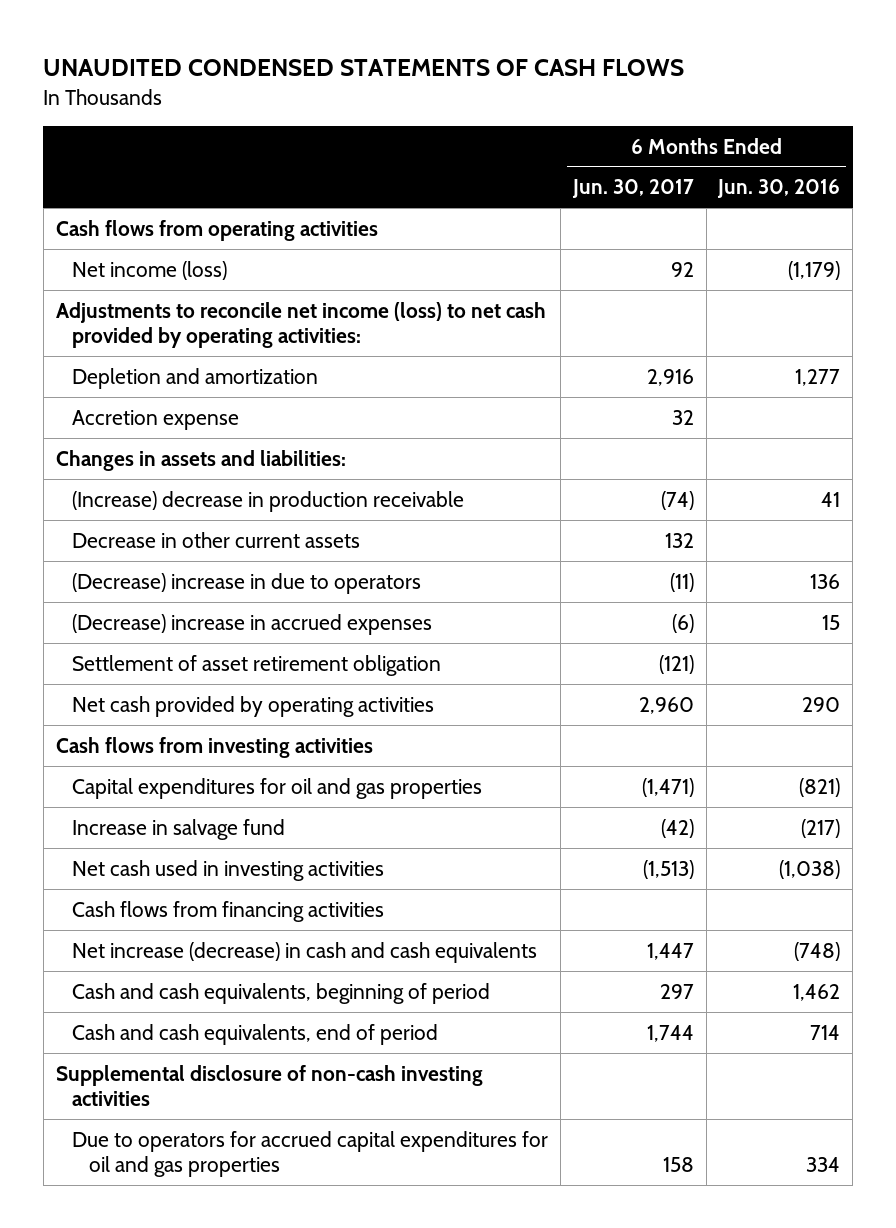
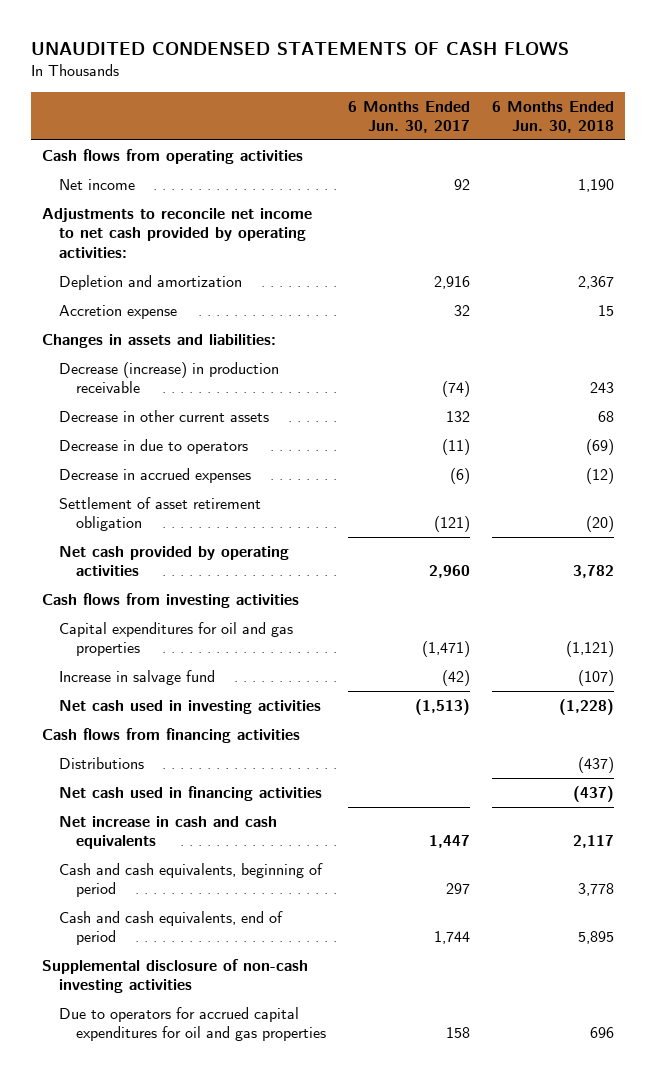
- | 6 Months Ended Jun. 30, 2017 | 6 Months Ended Jun. 30, 2016
+ | 6 Months Ended Jun. 30, 2017 | 6 Months Ended Jun. 30, 2018
- Net income (loss) | 92 | (1,179)
- Adjustments to reconcile net income (loss) to net cash provided by operating activities:
+ Net income | 92 | 1,190
+ Adjustments to reconcile net income to net cash provided by operating activities:
- (Increase) decrease in production receivable | (74) | 41
+ Decrease (increase) in production receivable | (74) | 243
- (Decrease) increase in due to operators | (11) | 136
- (Decrease) increase in accrued expenses | (6) | 15
+ Decrease in due to operators | (11) | (69)
+ Decrease in accrued expenses | (6) | (12)
- Net increase (decrease) in cash and cash equivalents | 1,447 | (748)
+ Distributions | | (437)
+ Net cash used in financing activities | | (437)
+ Net increase in cash and cash equivalents | 1,447 | 2,117

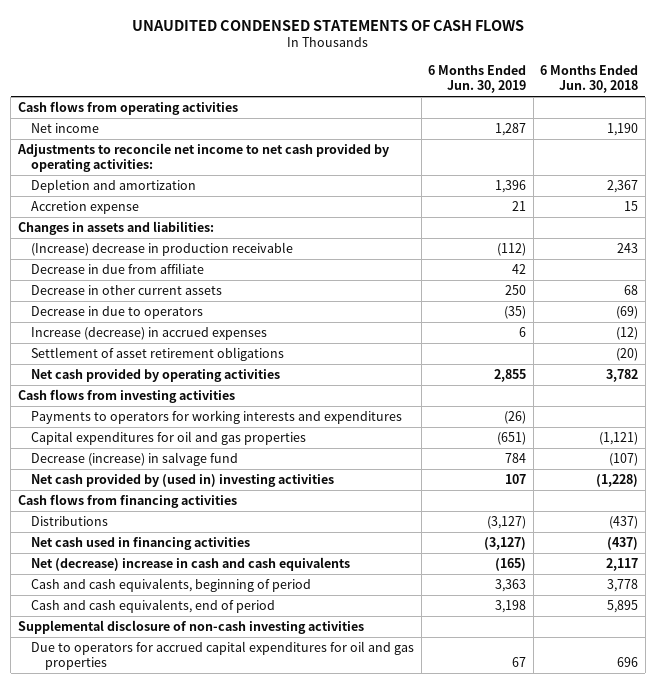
- | 6 Months Ended Jun. 30, 2017 | 6 Months Ended Jun. 30, 2018
+ | 6 Months Ended Jun. 30, 2019 | 6 Months Ended Jun. 30, 2018
- Decrease (increase) in production receivable | (74) | 243
+ (Increase) decrease in production receivable | (112) | 243
+ Decrease in due from affiliate | 42 |
- Decrease in accrued expenses | (6) | (12)
- Settlement of asset retirement obligation | (121) | (20)
+ Increase (decrease) in accrued expenses | 6 | (12)
+ Settlement of asset retirement obligations | | (20)
+ Payments to operators for working interests and expenditures | (26) |
- Increase in salvage fund | (42) | (107)
- Net cash used in investing activities | (1,513) | (1,228)
+ Decrease (increase) in salvage fund | 784 | (107)
+ Net cash provided by (used in) investing activities | 107 | (1,228)
- Net increase in cash and cash equivalents | 1,447 | 2,117
+ Net (decrease) increase in cash and cash equivalents | (165) | 2,117

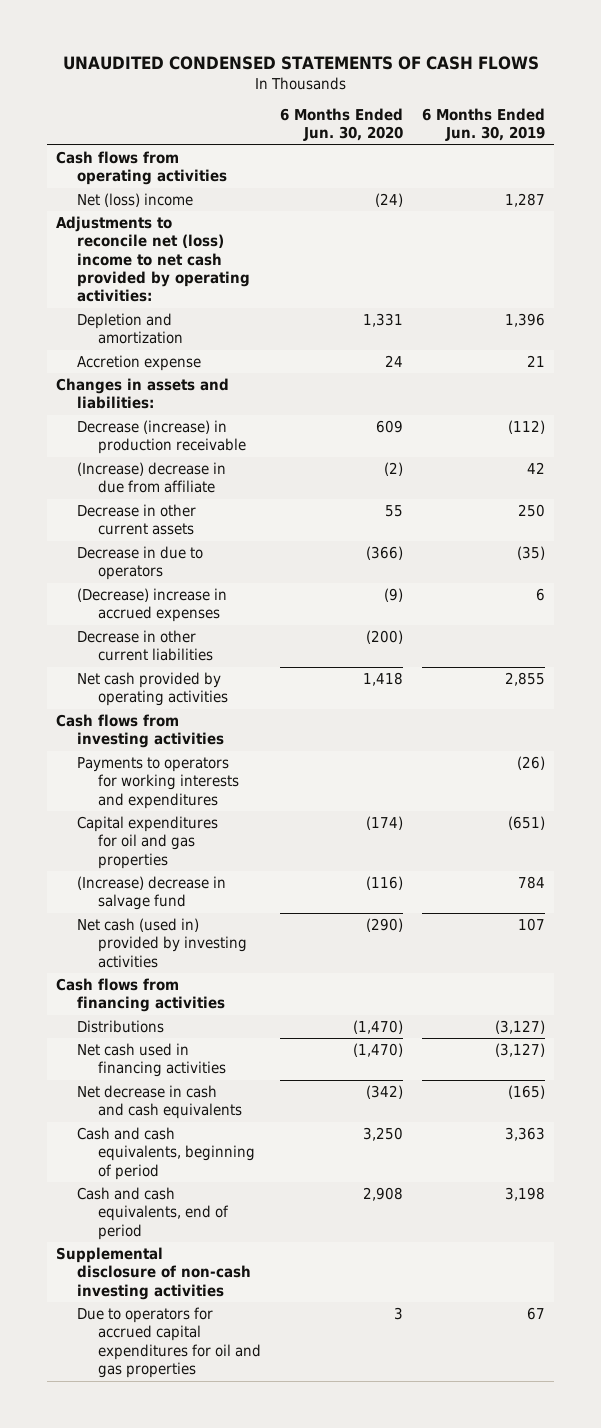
- | 6 Months Ended Jun. 30, 2019 | 6 Months Ended Jun. 30, 2018
+ | 6 Months Ended Jun. 30, 2020 | 6 Months Ended Jun. 30, 2019
- Net income | 1,287 | 1,190
- Adjustments to reconcile net income to net cash provided by operating activities:
+ Net (loss) income | (24) | 1,287
+ Adjustments to reconcile net (loss) income to net cash provided by operating activities:
- (Increase) decrease in production receivable | (112) | 243
- Decrease in due from affiliate | 42 |
+ Decrease (increase) in production receivable | 609 | (112)
+ (Increase) decrease in due from affiliate | (2) | 42
- Increase (decrease) in accrued expenses | 6 | (12)
- Settlement of asset retirement obligations | | (20)
+ (Decrease) increase in accrued expenses | (9) | 6
+ Decrease in other current liabilities | (200) |
- Decrease (increase) in salvage fund | 784 | (107)
- Net cash provided by (used in) investing activities | 107 | (1,228)
+ (Increase) decrease in salvage fund | (116) | 784
+ Net cash (used in) provided by investing activities | (290) | 107
- Net (decrease) increase in cash and cash equivalents | (165) | 2,117
+ Net decrease in cash and cash equivalents | (342) | (165)

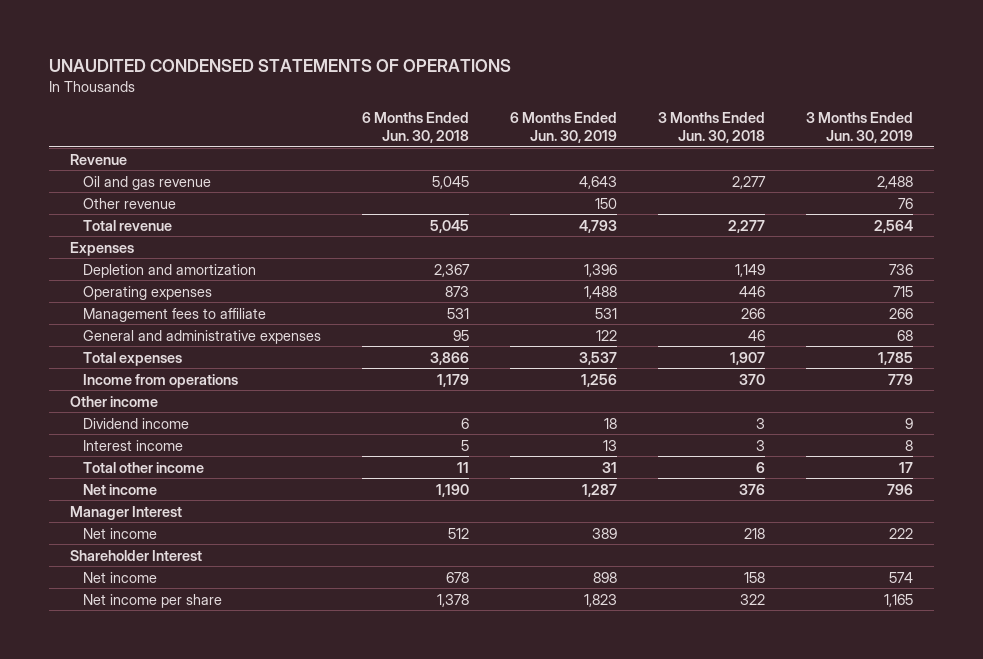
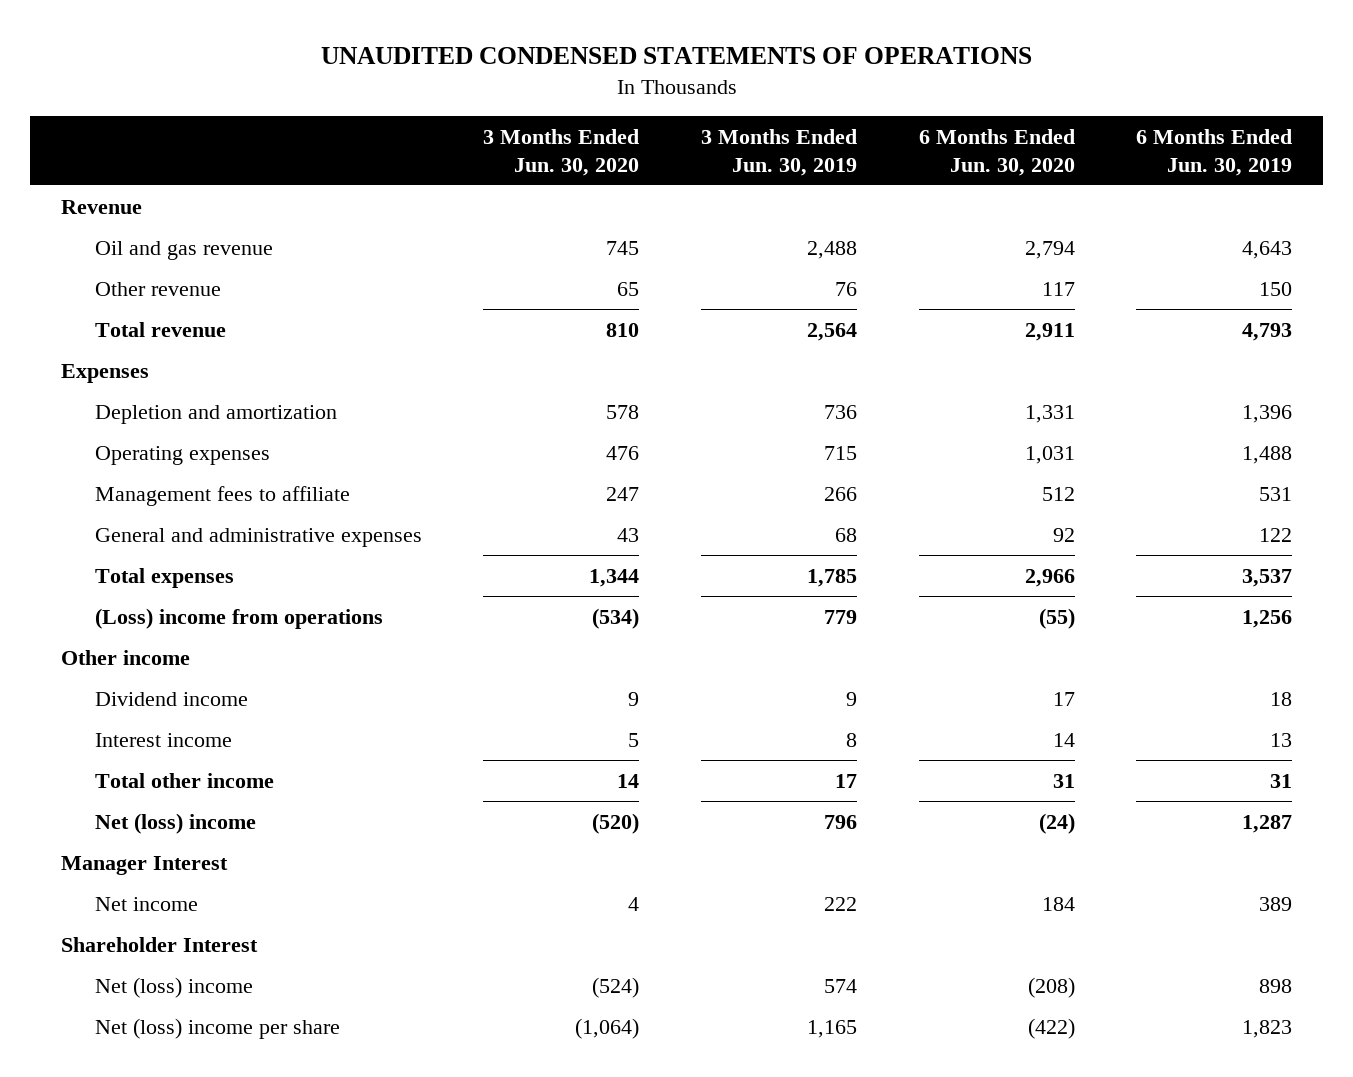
- | 6 Months Ended Jun. 30, 2018 | 6 Months Ended Jun. 30, 2019 | 3 Months Ended Jun. 30, 2018 | 3 Months Ended Jun. 30, 2019
+ | 3 Months Ended Jun. 30, 2020 | 3 Months Ended Jun. 30, 2019 | 6 Months Ended Jun. 30, 2020 | 6 Months Ended Jun. 30, 2019
- Income from operations | 1,179 | 1,256 | 370 | 779
+ (Loss) income from operations | (534) | 779 | (55) | 1,256
- Net income | 1,190 | 1,287 | 376 | 796
+ Net (loss) income | (520) | 796 | (24) | 1,287
- Net income | 678 | 898 | 158 | 574
- Net income per share | 1,378 | 1,823 | 322 | 1,165
+ Net (loss) income | (524) | 574 | (208) | 898
+ Net (loss) income per share | (1,064) | 1,165 | (422) | 1,823

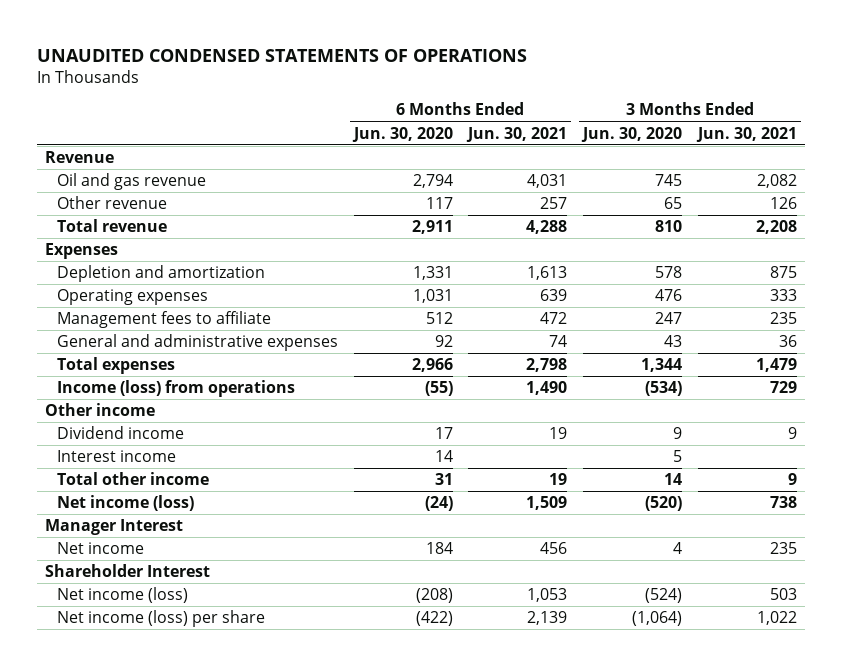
- | 3 Months Ended Jun. 30, 2020 | 3 Months Ended Jun. 30, 2019 | 6 Months Ended Jun. 30, 2020 | 6 Months Ended Jun. 30, 2019
+ | 6 Months Ended Jun. 30, 2020 | 6 Months Ended Jun. 30, 2021 | 3 Months Ended Jun. 30, 2020 | 3 Months Ended Jun. 30, 2021
- (Loss) income from operations | (534) | 779 | (55) | 1,256
+ Income (loss) from operations | (55) | 1,490 | (534) | 729
- Net (loss) income | (520) | 796 | (24) | 1,287
+ Net income (loss) | (24) | 1,509 | (520) | 738
- Net (loss) income | (524) | 574 | (208) | 898
- Net (loss) income per share | (1,064) | 1,165 | (422) | 1,823
+ Net income (loss) | (208) | 1,053 | (524) | 503
+ Net income (loss) per share | (422) | 2,139 | (1,064) | 1,022

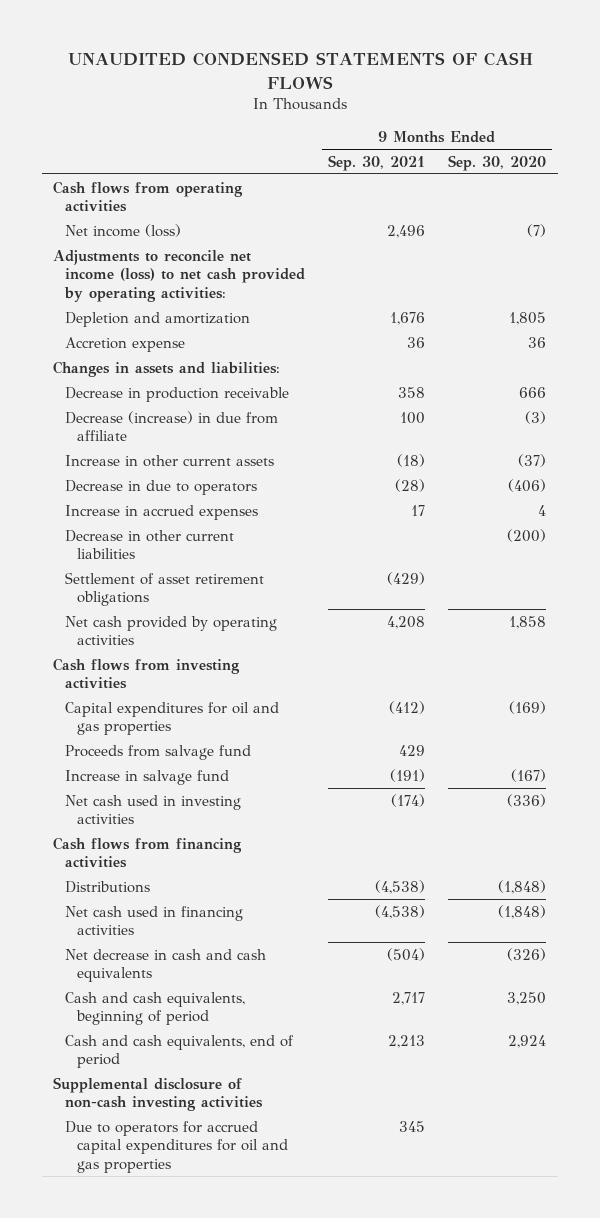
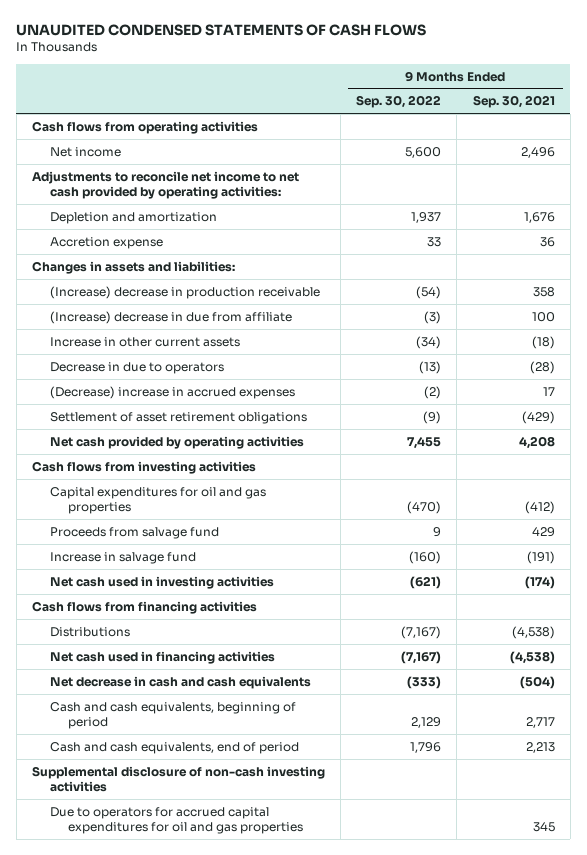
- | 9 Months Ended Sep. 30, 2021 | 9 Months Ended Sep. 30, 2020
+ | 9 Months Ended Sep. 30, 2022 | 9 Months Ended Sep. 30, 2021
- Net income (loss) | 2,496 | (7)
- Adjustments to reconcile net income (loss) to net cash provided by operating activities:
+ Net income | 5,600 | 2,496
+ Adjustments to reconcile net income to net cash provided by operating activities:
- Decrease in production receivable | 358 | 666
- Decrease (increase) in due from affiliate | 100 | (3)
+ (Increase) decrease in production receivable | (54) | 358
+ (Increase) decrease in due from affiliate | (3) | 100
- Increase in accrued expenses | 17 | 4
- Decrease in other current liabilities | | (200)
+ (Decrease) increase in accrued expenses | (2) | 17

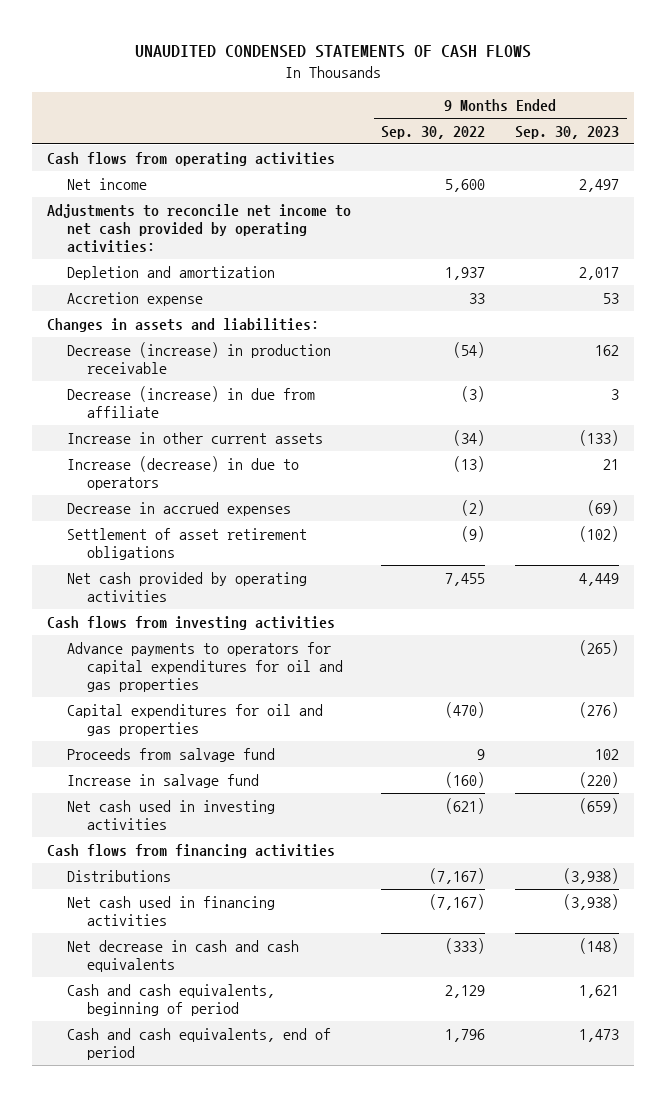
- | 9 Months Ended Sep. 30, 2022 | 9 Months Ended Sep. 30, 2021
+ | 9 Months Ended Sep. 30, 2022 | 9 Months Ended Sep. 30, 2023
- (Increase) decrease in production receivable | (54) | 358
- (Increase) decrease in due from affiliate | (3) | 100
+ Decrease (increase) in production receivable | (54) | 162
+ Decrease (increase) in due from affiliate | (3) | 3
- Decrease in due to operators | (13) | (28)
- (Decrease) increase in accrued expenses | (2) | 17
+ Increase (decrease) in due to operators | (13) | 21
+ Decrease in accrued expenses | (2) | (69)
+ Advance payments to operators for capital expenditures for oil and gas properties | | (265)
- Supplemental disclosure of non-cash investing activities
- Due to operators for accrued capital expenditures for oil and gas properties | | 345

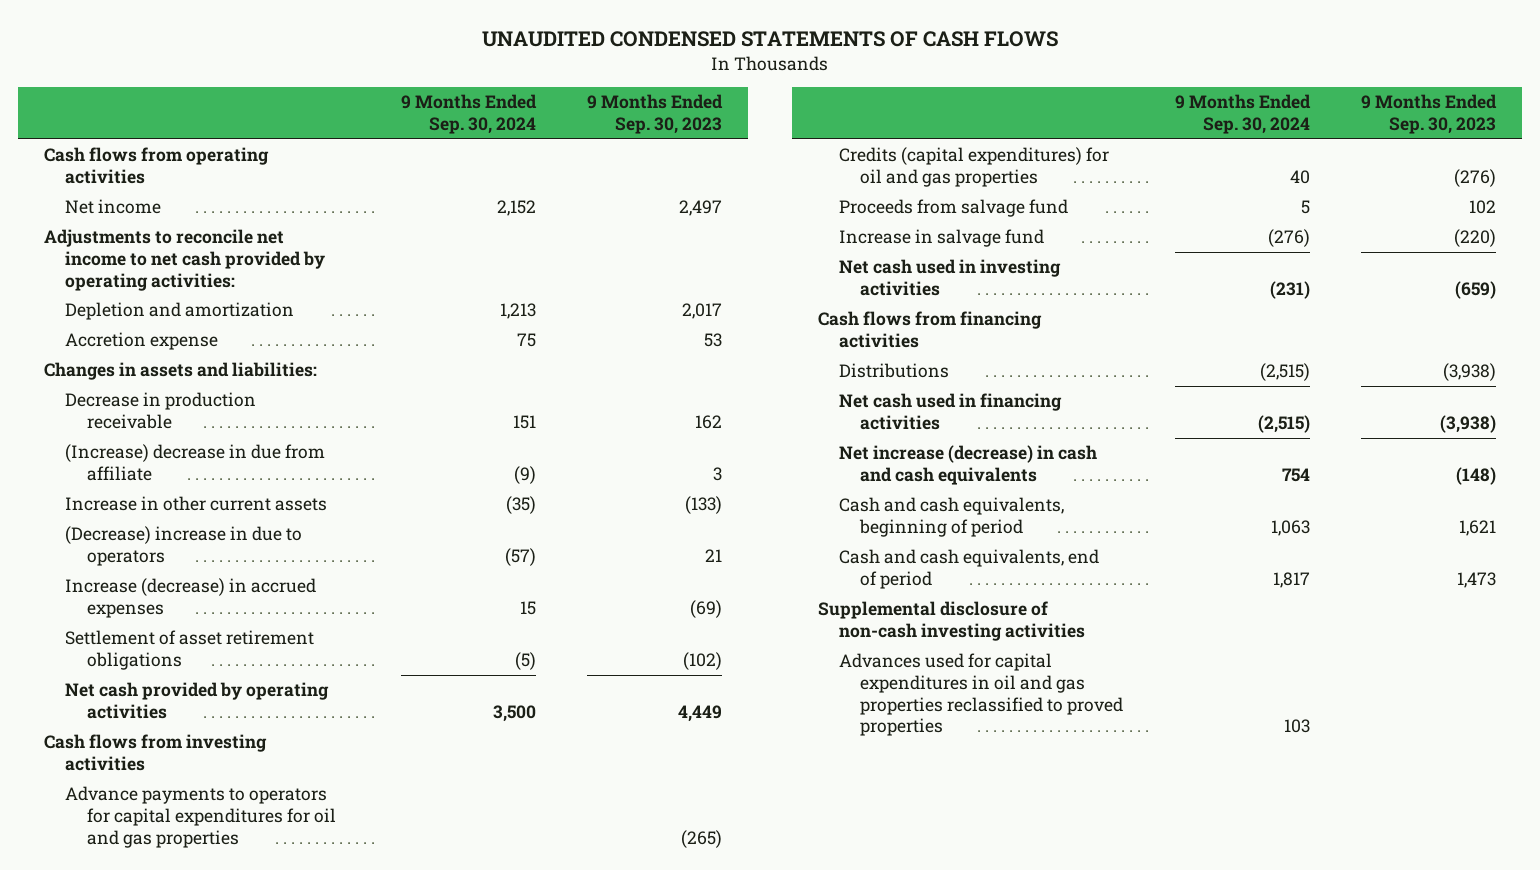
- | 9 Months Ended Sep. 30, 2022 | 9 Months Ended Sep. 30, 2023
+ | 9 Months Ended Sep. 30, 2024 | 9 Months Ended Sep. 30, 2023
- Decrease (increase) in production receivable | (54) | 162
- Decrease (increase) in due from affiliate | (3) | 3
+ Decrease in production receivable | 151 | 162
+ (Increase) decrease in due from affiliate | (9) | 3
- Increase (decrease) in due to operators | (13) | 21
- Decrease in accrued expenses | (2) | (69)
+ (Decrease) increase in due to operators | (57) | 21
+ Increase (decrease) in accrued expenses | 15 | (69)
- Capital expenditures for oil and gas properties | (470) | (276)
+ Credits (capital expenditures) for oil and gas properties | 40 | (276)
- Net decrease in cash and cash equivalents | (333) | (148)
+ Net increase (decrease) in cash and cash equivalents | 754 | (148)
+ Supplemental disclosure of non-cash investing activities
+ Advances used for capital expenditures in oil and gas properties reclassified to proved properties | 103 |

